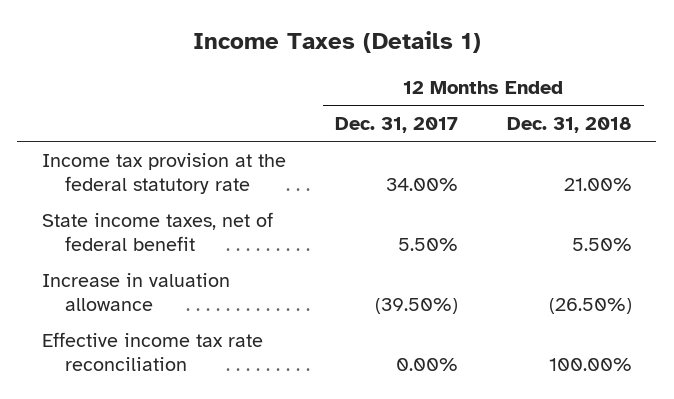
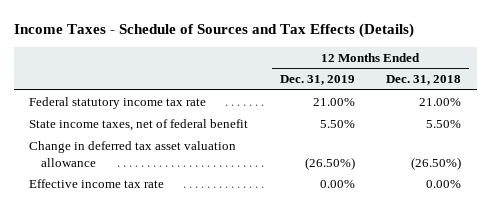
- Income Taxes (Details 1)
+ Income Taxes - Schedule of Sources and Tax Effects (Details)
- | 12 Months Ended Dec. 31, 2017 | 12 Months Ended Dec. 31, 2018
+ | 12 Months Ended Dec. 31, 2019 | 12 Months Ended Dec. 31, 2018
- Income tax provision at the federal statutory rate | 34.00% | 21.00%
+ Federal statutory income tax rate | 21.00% | 21.00%
- Increase in valuation allowance | (39.50%) | (26.50%)
- Effective income tax rate reconciliation | 0.00% | 100.00%
+ Change in deferred tax asset valuation allowance | (26.50%) | (26.50%)
+ Effective income tax rate | 0.00% | 0.00%

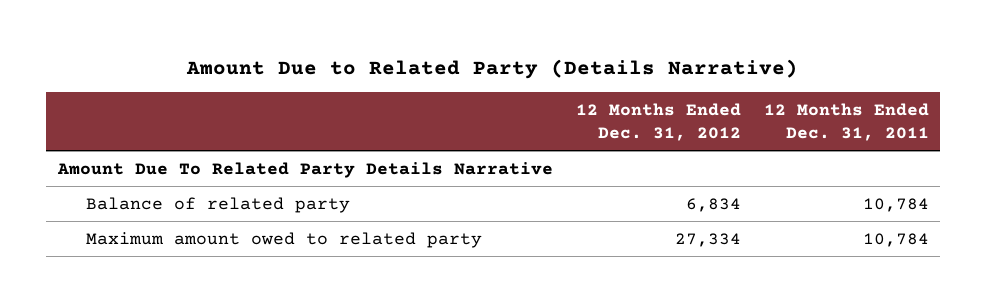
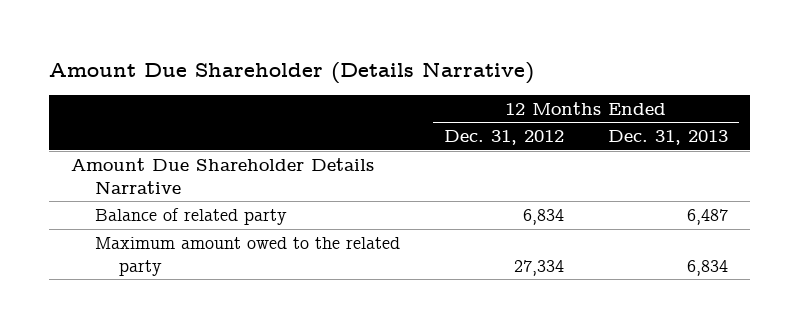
- Amount Due to Related Party (Details Narrative)
+ Amount Due Shareholder (Details Narrative)
- | 12 Months Ended Dec. 31, 2012 | 12 Months Ended Dec. 31, 2011
+ | 12 Months Ended Dec. 31, 2012 | 12 Months Ended Dec. 31, 2013
- Amount Due To Related Party Details Narrative
+ Amount Due Shareholder Details Narrative
- Maximum amount owed to related party | 27,334 | 10,784
+ Maximum amount owed to the related party | 27,334 | 6,834

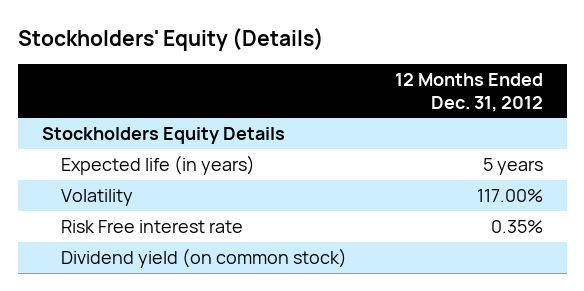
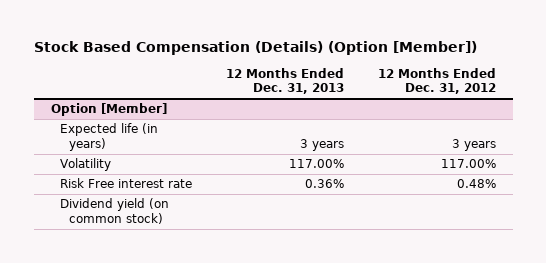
- Stockholders' Equity (Details)
+ Stock Based Compensation (Details) (Option [Member])
- | 12 Months Ended Dec. 31, 2012
+ | 12 Months Ended Dec. 31, 2013 | 12 Months Ended Dec. 31, 2012
- Stockholders Equity Details
- Expected life (in years) | 5 years
+ Option [Member]
+ Expected life (in years) | 3 years | 3 years
- Risk Free interest rate | 0.35%
+ Risk Free interest rate | 0.36% | 0.48%

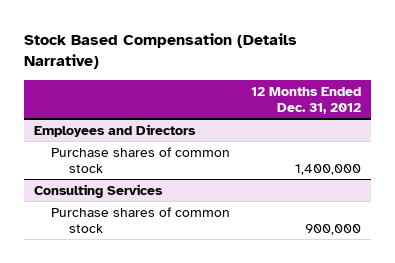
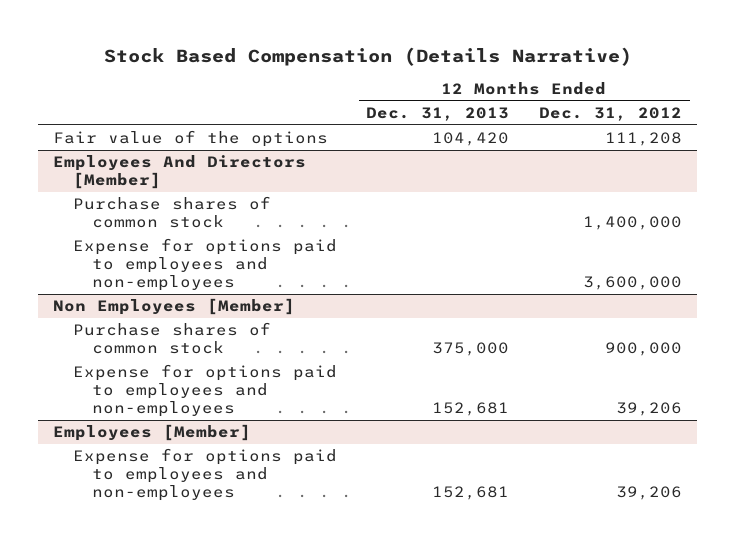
- | 12 Months Ended Dec. 31, 2012
+ | 12 Months Ended Dec. 31, 2013 | 12 Months Ended Dec. 31, 2012
- Employees and Directors
+ Fair value of the options | 104,420 | 111,208
+ Employees And Directors [Member]
- Consulting Services
+ Expense for options paid to employees and non-employees | | 3,600,000
+ Non Employees [Member]
+ Expense for options paid to employees and non-employees | 152,681 | 39,206
+ Employees [Member]
+ Expense for options paid to employees and non-employees | 152,681 | 39,206

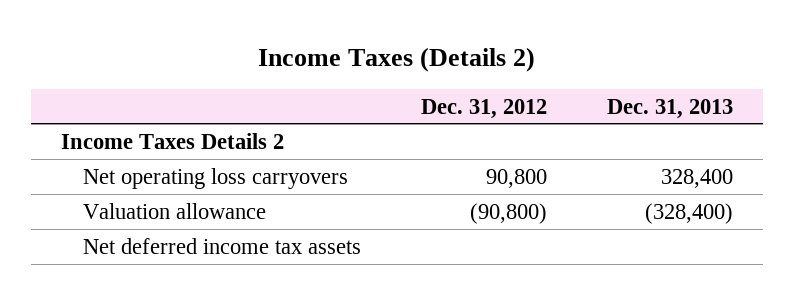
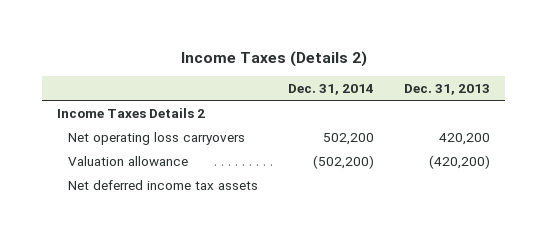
- | Dec. 31, 2012 | Dec. 31, 2013
+ | Dec. 31, 2014 | Dec. 31, 2013
- Net operating loss carryovers | 90,800 | 328,400
- Valuation allowance | (90,800) | (328,400)
+ Net operating loss carryovers | 502,200 | 420,200
+ Valuation allowance | (502,200) | (420,200)

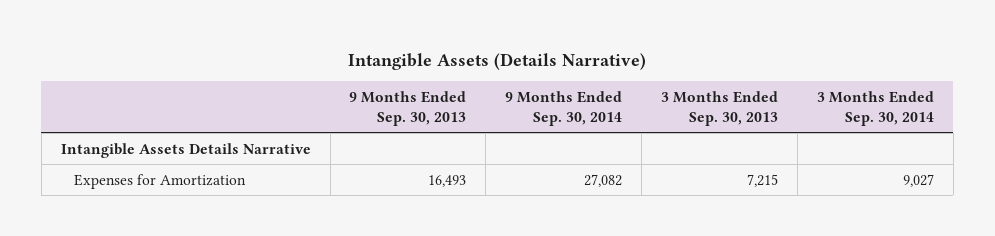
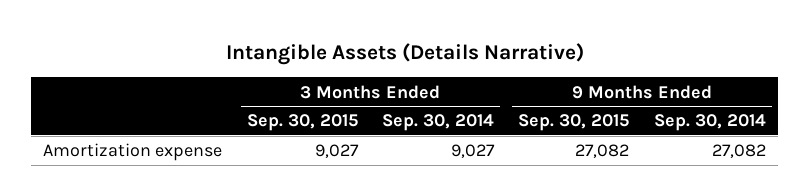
- | 9 Months Ended Sep. 30, 2013 | 9 Months Ended Sep. 30, 2014 | 3 Months Ended Sep. 30, 2013 | 3 Months Ended Sep. 30, 2014
+ | 3 Months Ended Sep. 30, 2015 | 3 Months Ended Sep. 30, 2014 | 9 Months Ended Sep. 30, 2015 | 9 Months Ended Sep. 30, 2014
- Intangible Assets Details Narrative
- Expenses for Amortization | 16,493 | 27,082 | 7,215 | 9,027
+ Amortization expense | 9,027 | 9,027 | 27,082 | 27,082

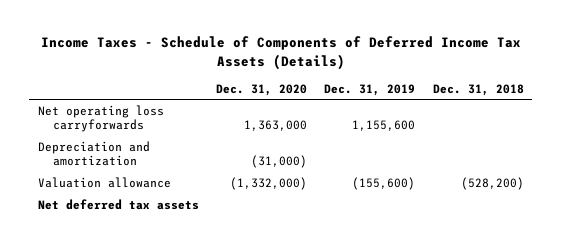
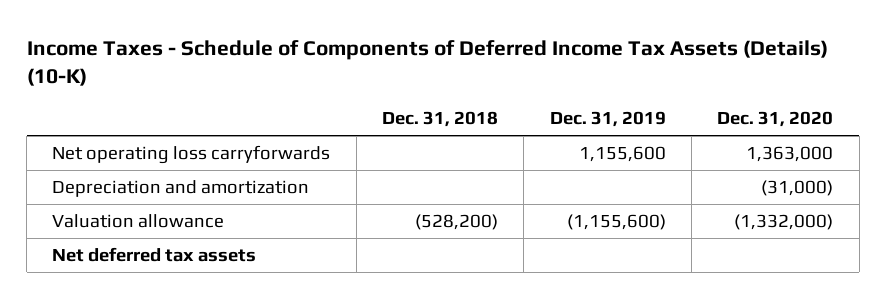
- Income Taxes - Schedule of Components of Deferred Income Tax Assets (Details)
+ Income Taxes - Schedule of Components of Deferred Income Tax Assets (Details) (10-K)
- | Dec. 31, 2020 | Dec. 31, 2019 | Dec. 31, 2018
+ | Dec. 31, 2018 | Dec. 31, 2019 | Dec. 31, 2020
- Valuation allowance | (1,332,000) | (155,600) | (528,200)
+ Valuation allowance | (528,200) | (1,155,600) | (1,332,000)

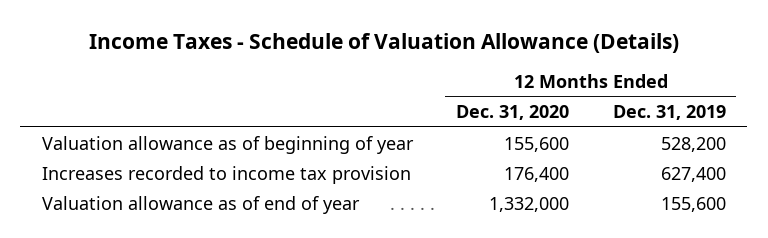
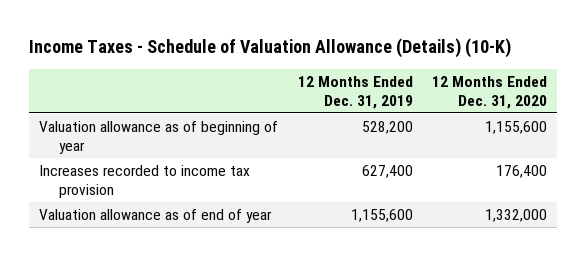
- Income Taxes - Schedule of Valuation Allowance (Details)
+ Income Taxes - Schedule of Valuation Allowance (Details) (10-K)
- | 12 Months Ended Dec. 31, 2020 | 12 Months Ended Dec. 31, 2019
+ | 12 Months Ended Dec. 31, 2019 | 12 Months Ended Dec. 31, 2020
- Valuation allowance as of beginning of year | 155,600 | 528,200
+ Valuation allowance as of beginning of year | 528,200 | 1,155,600
- Valuation allowance as of end of year | 1,332,000 | 155,600
+ Valuation allowance as of end of year | 1,155,600 | 1,332,000

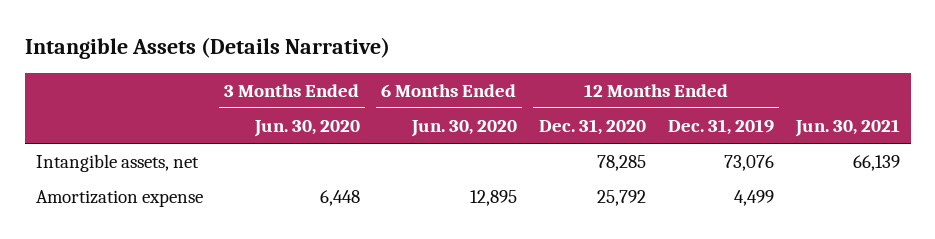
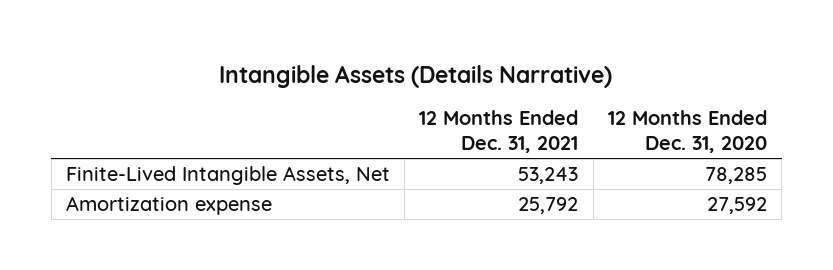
- | 3 Months Ended Jun. 30, 2020 | 6 Months Ended Jun. 30, 2020 | 12 Months Ended Dec. 31, 2020 | 12 Months Ended Dec. 31, 2019 | Jun. 30, 2021
+ | 12 Months Ended Dec. 31, 2021 | 12 Months Ended Dec. 31, 2020
- Intangible assets, net | | | 78,285 | 73,076 | 66,139
- Amortization expense | 6,448 | 12,895 | 25,792 | 4,499 |
+ Finite-Lived Intangible Assets, Net | 53,243 | 78,285
+ Amortization expense | 25,792 | 27,592

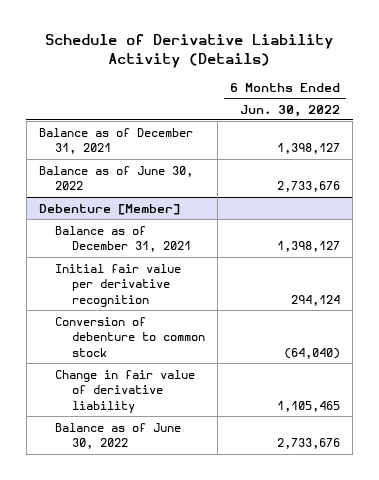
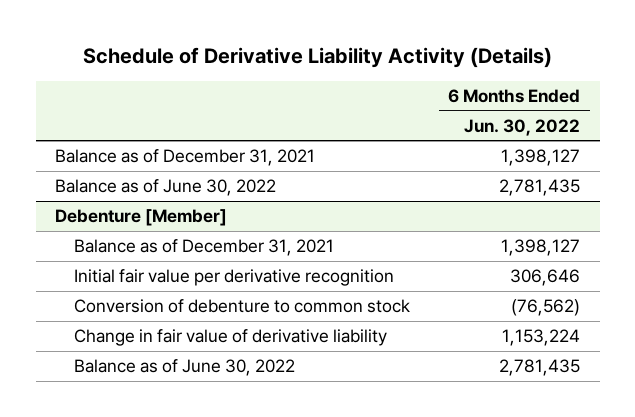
- Balance as of June 30, 2022 | 2,733,676
+ Balance as of June 30, 2022 | 2,781,435
@ Debenture [Member]
- Initial fair value per derivative recognition | 294,124
- Conversion of debenture to common stock | (64,040)
- Change in fair value of derivative liability | 1,105,465
- Balance as of June 30, 2022 | 2,733,676
+ Initial fair value per derivative recognition | 306,646
+ Conversion of debenture to common stock | (76,562)
+ Change in fair value of derivative liability | 1,153,224
+ Balance as of June 30, 2022 | 2,781,435

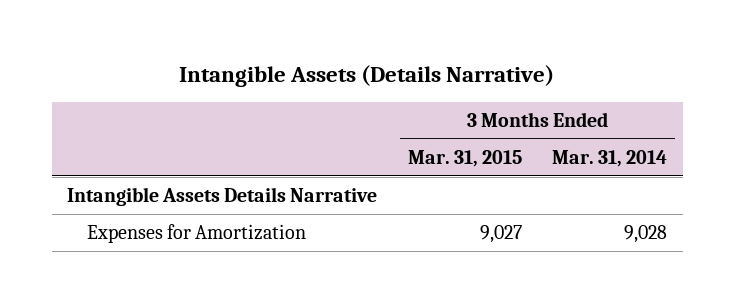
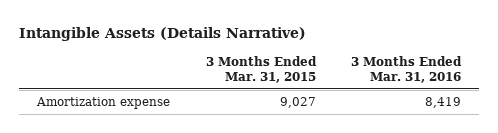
- | 3 Months Ended Mar. 31, 2015 | 3 Months Ended Mar. 31, 2014
+ | 3 Months Ended Mar. 31, 2015 | 3 Months Ended Mar. 31, 2016
- Intangible Assets Details Narrative
- Expenses for Amortization | 9,027 | 9,028
+ Amortization expense | 9,027 | 8,419

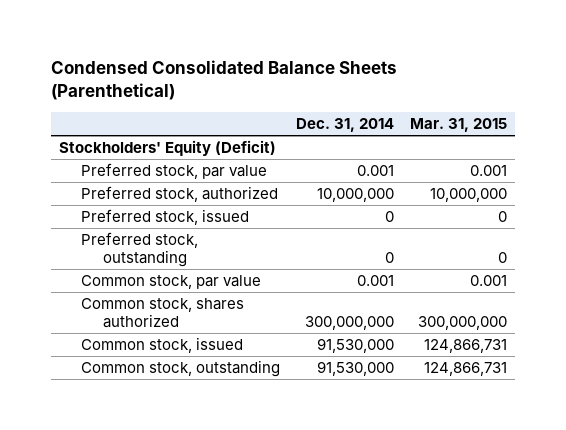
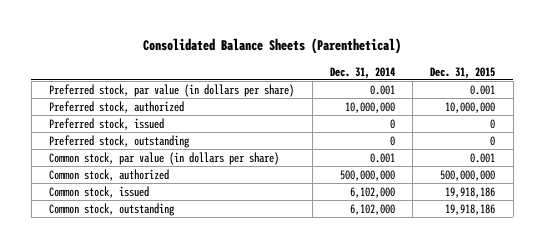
- Condensed Consolidated Balance Sheets (Parenthetical)
+ Consolidated Balance Sheets (Parenthetical)
- | Dec. 31, 2014 | Mar. 31, 2015
+ | Dec. 31, 2014 | Dec. 31, 2015
- Stockholders' Equity (Deficit)
- Preferred stock, par value | 0.001 | 0.001
+ Preferred stock, par value (in dollars per share) | 0.001 | 0.001
- Common stock, par value | 0.001 | 0.001
- Common stock, shares authorized | 300,000,000 | 300,000,000
- Common stock, issued | 91,530,000 | 124,866,731
- Common stock, outstanding | 91,530,000 | 124,866,731
+ Common stock, par value (in dollars per share) | 0.001 | 0.001
+ Common stock, authorized | 500,000,000 | 500,000,000
+ Common stock, issued | 6,102,000 | 19,918,186
+ Common stock, outstanding | 6,102,000 | 19,918,186

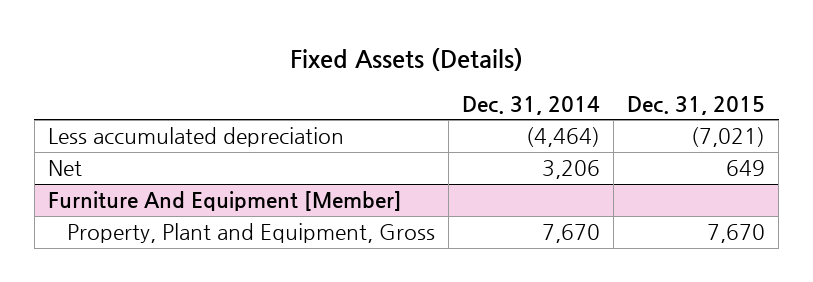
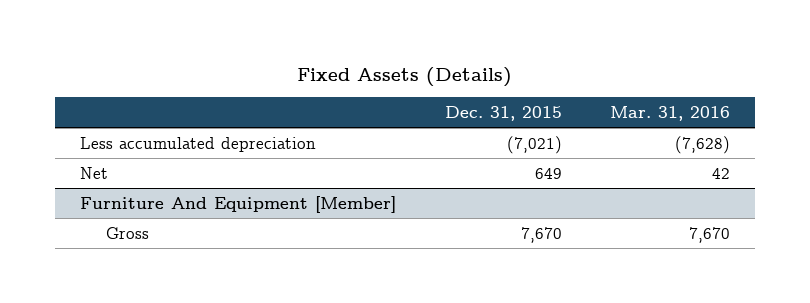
- | Dec. 31, 2014 | Dec. 31, 2015
+ | Dec. 31, 2015 | Mar. 31, 2016
@ Furniture And Equipment [Member]
- Property, Plant and Equipment, Gross | 7,670 | 7,670
+ Gross | 7,670 | 7,670

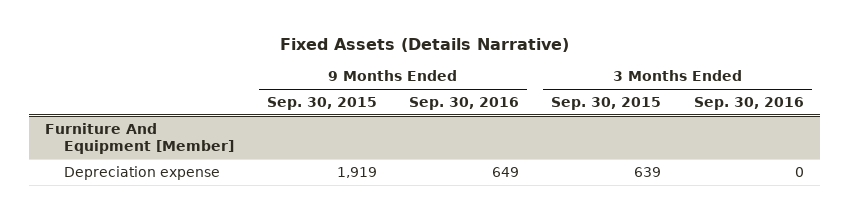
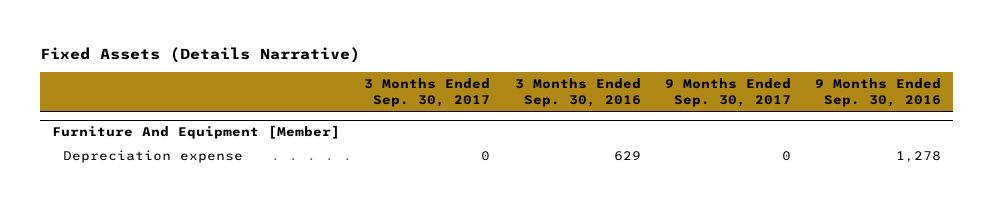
- | 9 Months Ended Sep. 30, 2015 | 9 Months Ended Sep. 30, 2016 | 3 Months Ended Sep. 30, 2015 | 3 Months Ended Sep. 30, 2016
+ | 3 Months Ended Sep. 30, 2017 | 3 Months Ended Sep. 30, 2016 | 9 Months Ended Sep. 30, 2017 | 9 Months Ended Sep. 30, 2016
@ Furniture And Equipment [Member]
- Depreciation expense | 1,919 | 649 | 639 | 0
+ Depreciation expense | 0 | 629 | 0 | 1,278

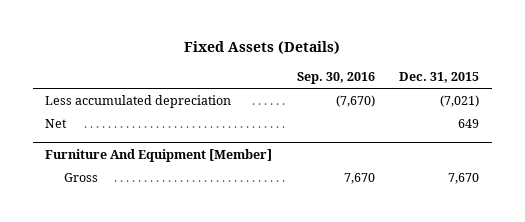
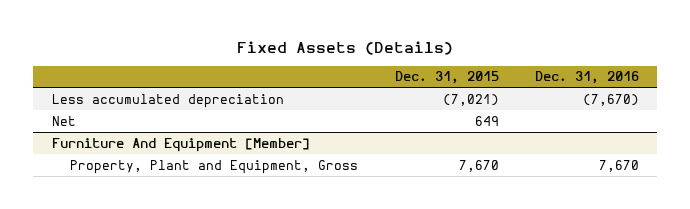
- | Sep. 30, 2016 | Dec. 31, 2015
+ | Dec. 31, 2015 | Dec. 31, 2016
@ Furniture And Equipment [Member]
- Gross | 7,670 | 7,670
+ Property, Plant and Equipment, Gross | 7,670 | 7,670

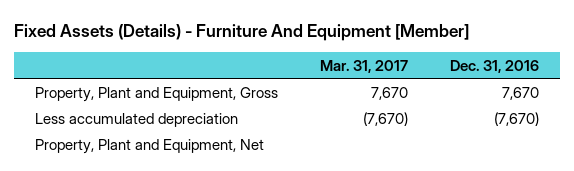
- Fixed Assets (Details)
+ Fixed Assets (Details) - Furniture And Equipment [Member]
- | Dec. 31, 2015 | Dec. 31, 2016
+ | Mar. 31, 2017 | Dec. 31, 2016
- Net | 649 |
- Furniture And Equipment [Member]
moved down: Less accumulated depreciation | (7,670) | (7,670)
+ Property, Plant and Equipment, Net

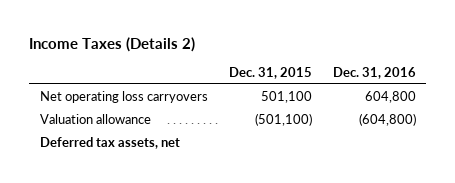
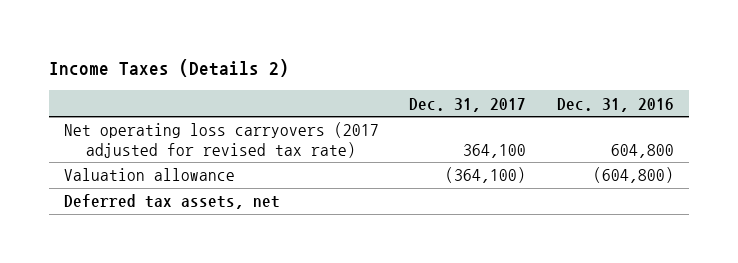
- | Dec. 31, 2015 | Dec. 31, 2016
+ | Dec. 31, 2017 | Dec. 31, 2016
- Net operating loss carryovers | 501,100 | 604,800
+ Net operating loss carryovers (2017 adjusted for revised tax rate) | 364,100 | 604,800

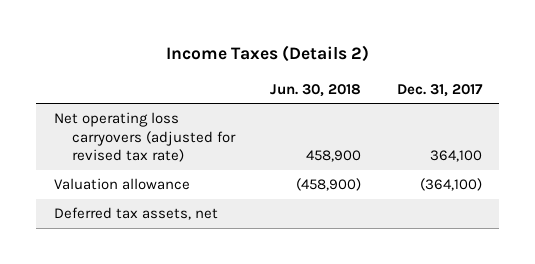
- | Dec. 31, 2017 | Dec. 31, 2016
+ | Jun. 30, 2018 | Dec. 31, 2017
- Net operating loss carryovers (2017 adjusted for revised tax rate) | 364,100 | 604,800
+ Net operating loss carryovers (adjusted for revised tax rate) | 458,900 | 364,100

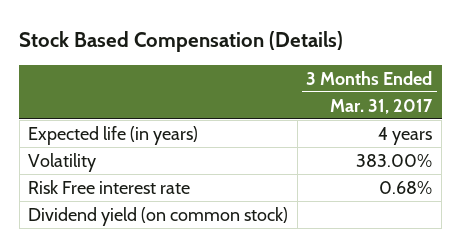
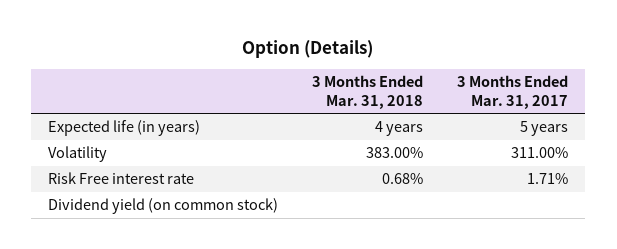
- Stock Based Compensation (Details)
+ Option (Details)
- | 3 Months Ended Mar. 31, 2017
+ | 3 Months Ended Mar. 31, 2018 | 3 Months Ended Mar. 31, 2017
- Expected life (in years) | 4 years
- Volatility | 383.00%
- Risk Free interest rate | 0.68%
+ Expected life (in years) | 4 years | 5 years
+ Volatility | 383.00% | 311.00%
+ Risk Free interest rate | 0.68% | 1.71%

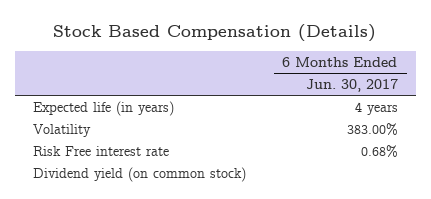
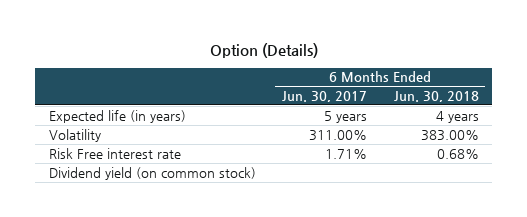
- Stock Based Compensation (Details)
+ Option (Details)
- | 6 Months Ended Jun. 30, 2017
+ | 6 Months Ended Jun. 30, 2017 | 6 Months Ended Jun. 30, 2018
- Expected life (in years) | 4 years
- Volatility | 383.00%
- Risk Free interest rate | 0.68%
+ Expected life (in years) | 5 years | 4 years
+ Volatility | 311.00% | 383.00%
+ Risk Free interest rate | 1.71% | 0.68%

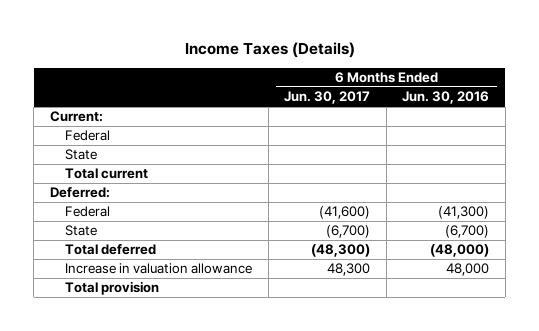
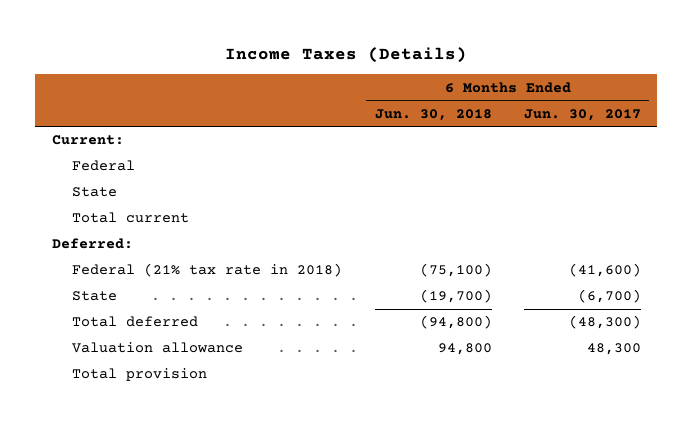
- | 6 Months Ended Jun. 30, 2017 | 6 Months Ended Jun. 30, 2016
+ | 6 Months Ended Jun. 30, 2018 | 6 Months Ended Jun. 30, 2017
- Federal | (41,600) | (41,300)
+ Federal (21% tax rate in 2018) | (75,100) | (41,600)
- Increase in valuation allowance | 48,300 | 48,000
+ Valuation allowance | 94,800 | 48,300

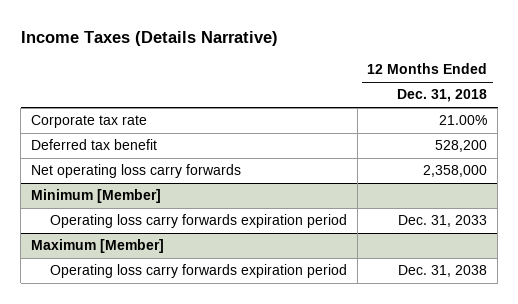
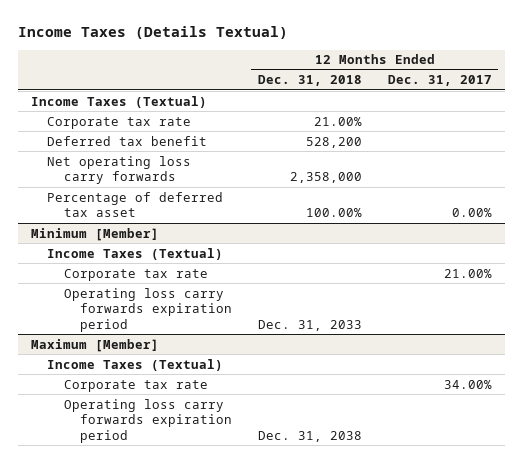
- Income Taxes (Details Narrative)
+ Income Taxes (Details Textual)
- | 12 Months Ended Dec. 31, 2018
+ | 12 Months Ended Dec. 31, 2018 | 12 Months Ended Dec. 31, 2017
+ Income Taxes (Textual)
+ Percentage of deferred tax asset | 100.00% | 0.00%
@ Minimum [Member]
+ Income Taxes (Textual)
+ Corporate tax rate | | 21.00%
@ Maximum [Member]
+ Income Taxes (Textual)
+ Corporate tax rate | | 34.00%

